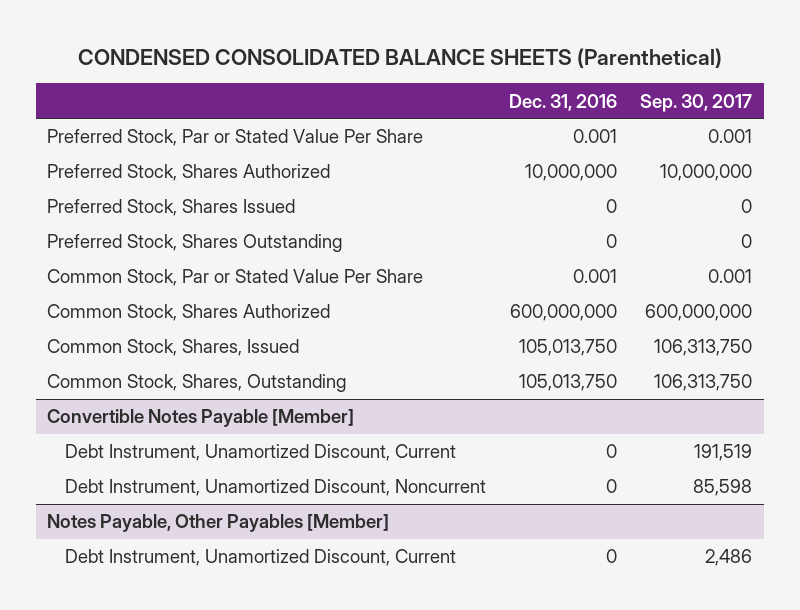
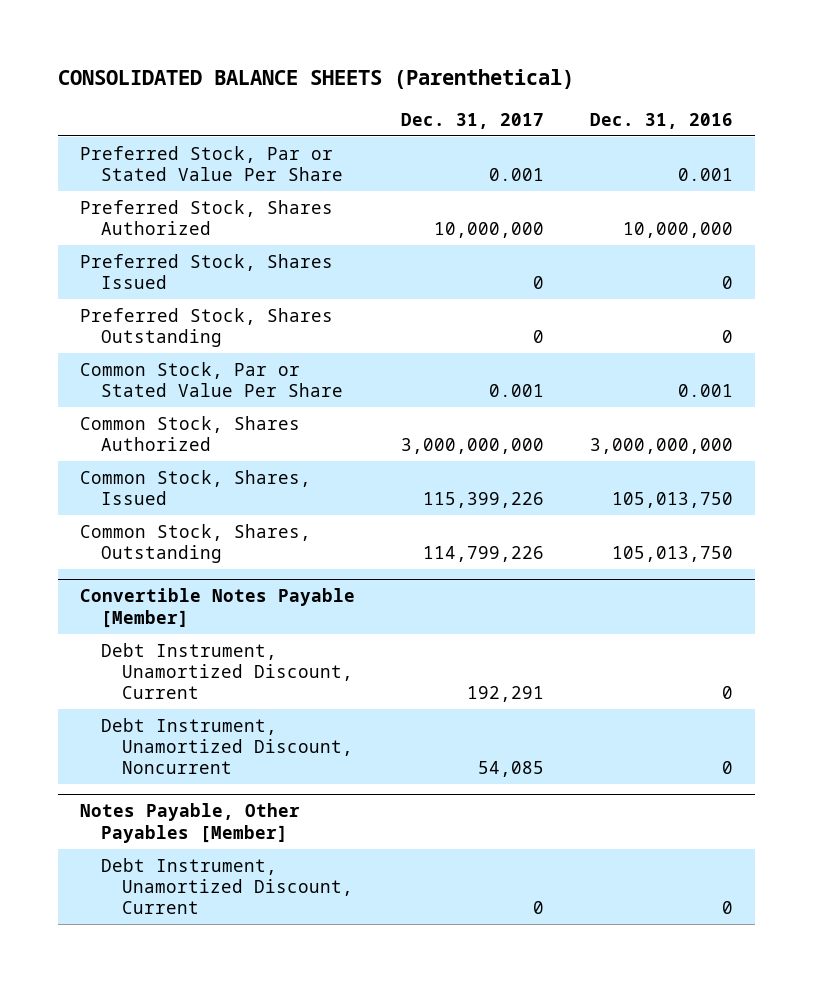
- CONDENSED CONSOLIDATED BALANCE SHEETS (Parenthetical)
+ CONSOLIDATED BALANCE SHEETS (Parenthetical)
- | Dec. 31, 2016 | Sep. 30, 2017
+ | Dec. 31, 2017 | Dec. 31, 2016
- Common Stock, Shares Authorized | 600,000,000 | 600,000,000
+ Common Stock, Shares Authorized | 3,000,000,000 | 3,000,000,000

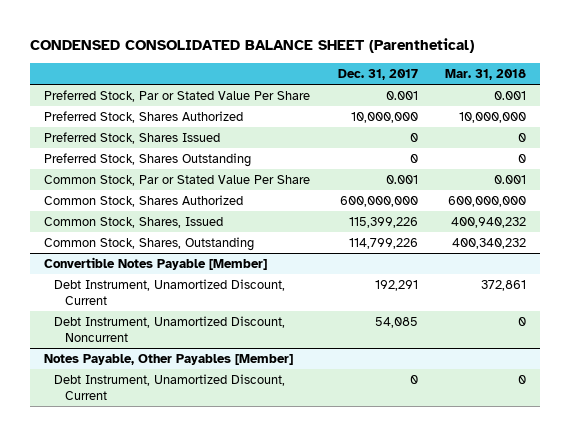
- CONSOLIDATED BALANCE SHEETS (Parenthetical)
+ CONDENSED CONSOLIDATED BALANCE SHEET (Parenthetical)
- | Dec. 31, 2017 | Dec. 31, 2016
+ | Dec. 31, 2017 | Mar. 31, 2018
- Common Stock, Shares Authorized | 3,000,000,000 | 3,000,000,000
+ Common Stock, Shares Authorized | 600,000,000 | 600,000,000

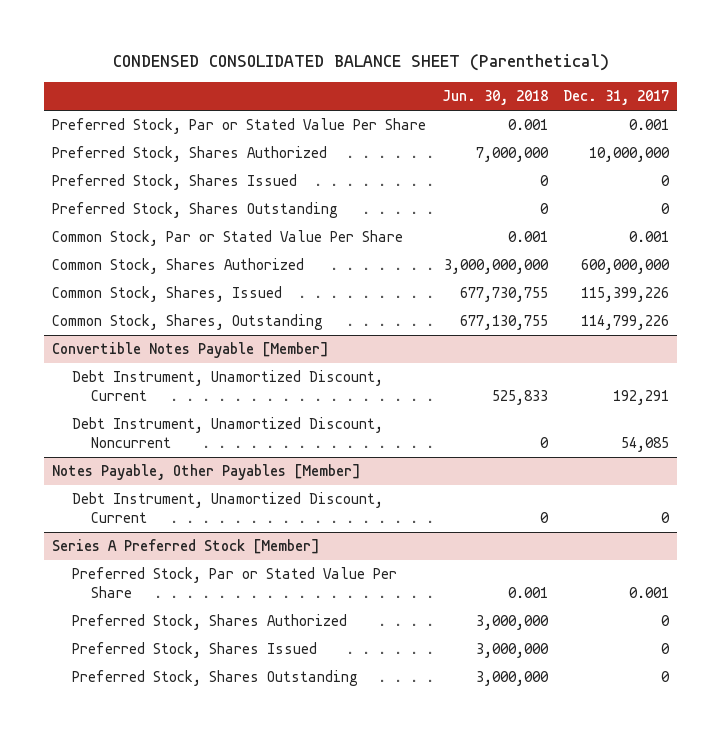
- | Dec. 31, 2017 | Mar. 31, 2018
+ | Jun. 30, 2018 | Dec. 31, 2017
+ Series A Preferred Stock [Member]
+ Preferred Stock, Par or Stated Value Per Share | 0.001 | 0.001
+ Preferred Stock, Shares Authorized | 3,000,000 | 0
+ Preferred Stock, Shares Issued | 3,000,000 | 0
+ Preferred Stock, Shares Outstanding | 3,000,000 | 0

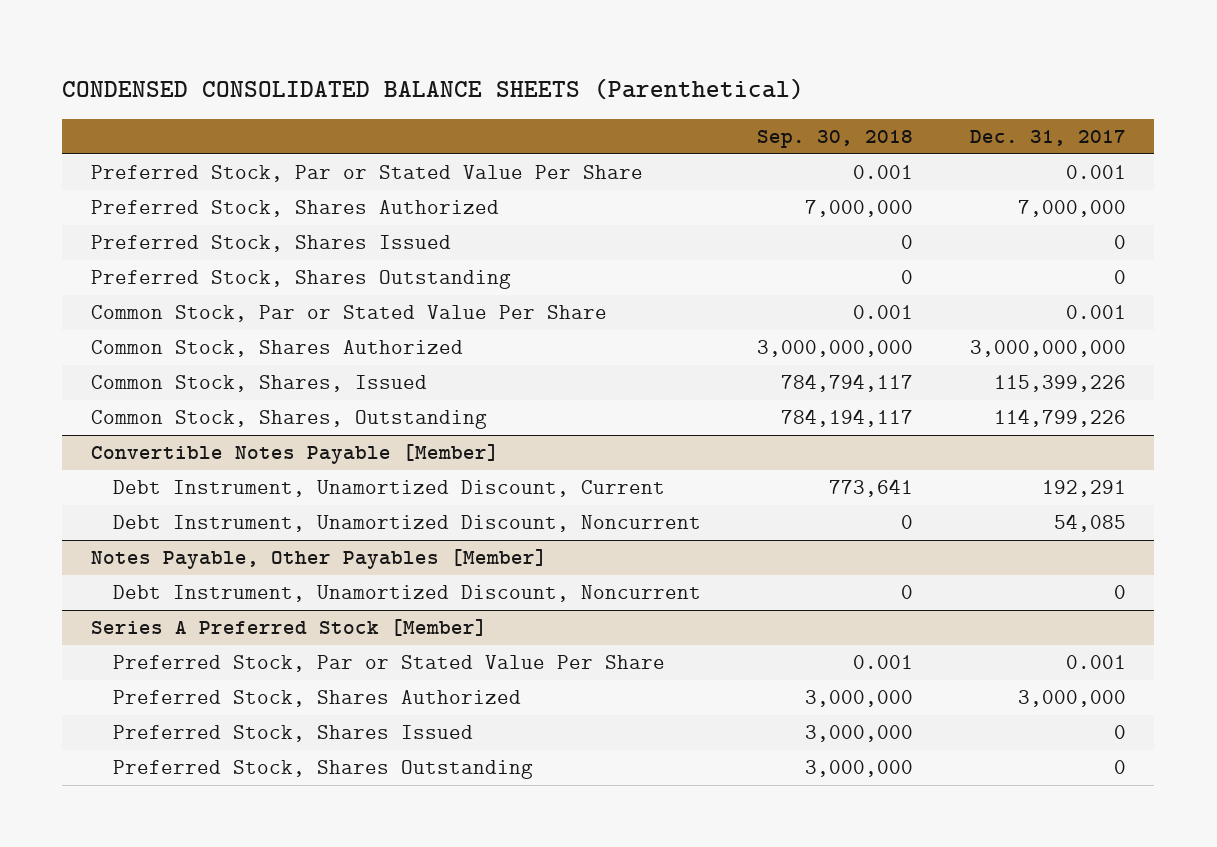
- CONDENSED CONSOLIDATED BALANCE SHEET (Parenthetical)
+ CONDENSED CONSOLIDATED BALANCE SHEETS (Parenthetical)
- | Jun. 30, 2018 | Dec. 31, 2017
+ | Sep. 30, 2018 | Dec. 31, 2017
- Preferred Stock, Shares Authorized | 7,000,000 | 10,000,000
+ Preferred Stock, Shares Authorized | 7,000,000 | 7,000,000
- Common Stock, Shares Authorized | 3,000,000,000 | 600,000,000
+ Common Stock, Shares Authorized | 3,000,000,000 | 3,000,000,000
@ Notes Payable, Other Payables [Member]
- Debt Instrument, Unamortized Discount, Current | 0 | 0
+ Debt Instrument, Unamortized Discount, Noncurrent | 0 | 0
@ Series A Preferred Stock [Member]
- Preferred Stock, Shares Authorized | 3,000,000 | 0
+ Preferred Stock, Shares Authorized | 3,000,000 | 3,000,000

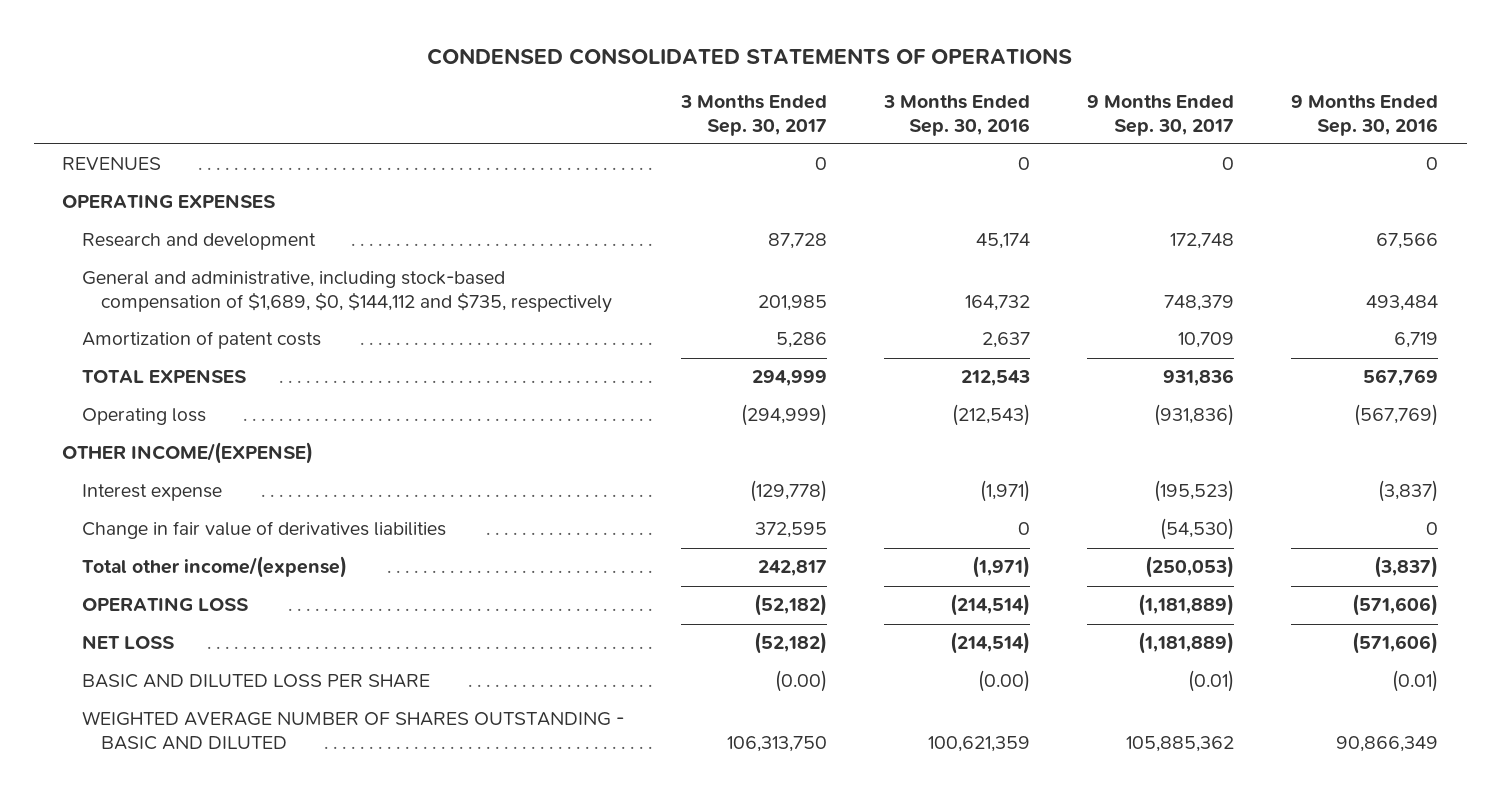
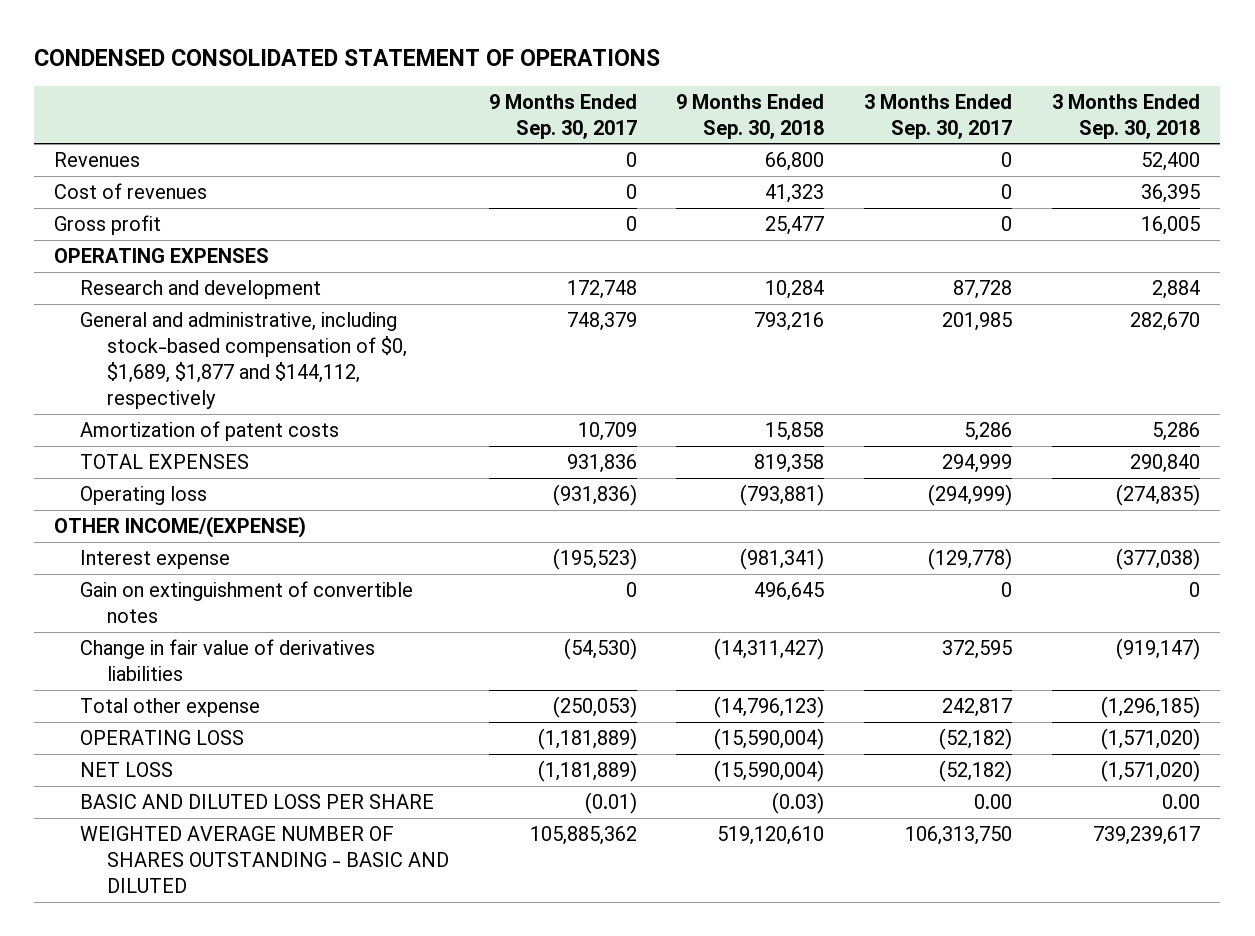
- CONDENSED CONSOLIDATED STATEMENTS OF OPERATIONS
+ CONDENSED CONSOLIDATED STATEMENT OF OPERATIONS
- | 3 Months Ended Sep. 30, 2017 | 3 Months Ended Sep. 30, 2016 | 9 Months Ended Sep. 30, 2017 | 9 Months Ended Sep. 30, 2016
+ | 9 Months Ended Sep. 30, 2017 | 9 Months Ended Sep. 30, 2018 | 3 Months Ended Sep. 30, 2017 | 3 Months Ended Sep. 30, 2018
- REVENUES | 0 | 0 | 0 | 0
+ Revenues | 0 | 66,800 | 0 | 52,400
+ Cost of revenues | 0 | 41,323 | 0 | 36,395
+ Gross profit | 0 | 25,477 | 0 | 16,005
- General and administrative, including stock-based compensation of $1,689, $0, $144,112 and $735, respectively | 201,985 | 164,732 | 748,379 | 493,484
+ General and administrative, including stock-based compensation of $0, $1,689, $1,877 and $144,112, respectively | 748,379 | 793,216 | 201,985 | 282,670
+ Gain on extinguishment of convertible notes | 0 | 496,645 | 0 | 0
- Total other income/(expense) | 242,817 | (1,971) | (250,053) | (3,837)
+ Total other expense | (250,053) | (14,796,123) | 242,817 | (1,296,185)
- BASIC AND DILUTED LOSS PER SHARE | (0.00) | (0.00) | (0.01) | (0.01)
+ BASIC AND DILUTED LOSS PER SHARE | (0.01) | (0.03) | 0.00 | 0.00

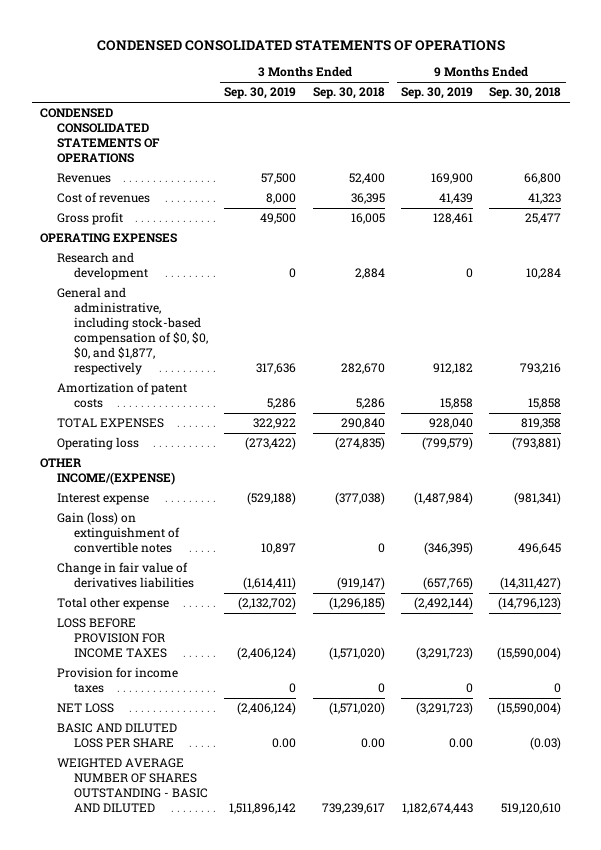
- CONDENSED CONSOLIDATED STATEMENT OF OPERATIONS
+ CONDENSED CONSOLIDATED STATEMENTS OF OPERATIONS
- | 9 Months Ended Sep. 30, 2017 | 9 Months Ended Sep. 30, 2018 | 3 Months Ended Sep. 30, 2017 | 3 Months Ended Sep. 30, 2018
+ | 3 Months Ended Sep. 30, 2019 | 3 Months Ended Sep. 30, 2018 | 9 Months Ended Sep. 30, 2019 | 9 Months Ended Sep. 30, 2018
+ CONDENSED CONSOLIDATED STATEMENTS OF OPERATIONS
- General and administrative, including stock-based compensation of $0, $1,689, $1,877 and $144,112, respectively | 748,379 | 793,216 | 201,985 | 282,670
+ General and administrative, including stock-based compensation of $0, $0, $0, and $1,877, respectively | 317,636 | 282,670 | 912,182 | 793,216
- Gain on extinguishment of convertible notes | 0 | 496,645 | 0 | 0
+ Gain (loss) on extinguishment of convertible notes | 10,897 | 0 | (346,395) | 496,645
- OPERATING LOSS | (1,181,889) | (15,590,004) | (52,182) | (1,571,020)
+ LOSS BEFORE PROVISION FOR INCOME TAXES | (2,406,124) | (1,571,020) | (3,291,723) | (15,590,004)
+ Provision for income taxes | 0 | 0 | 0 | 0

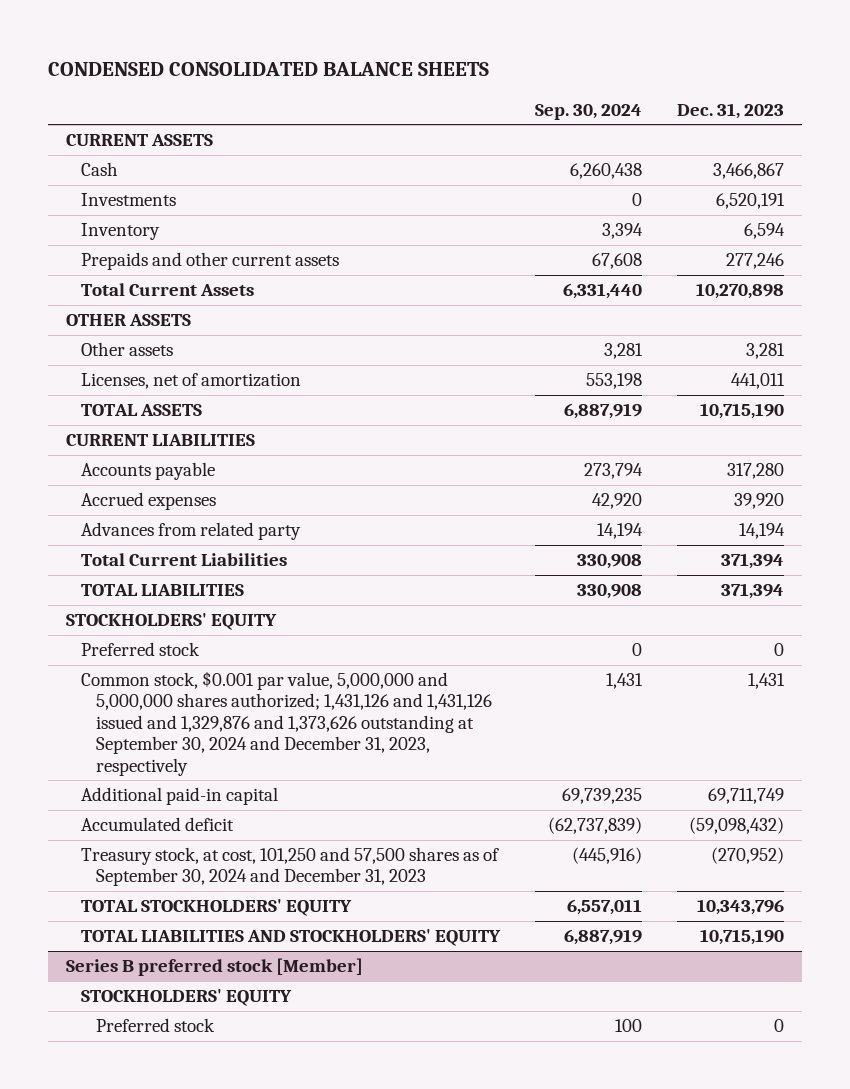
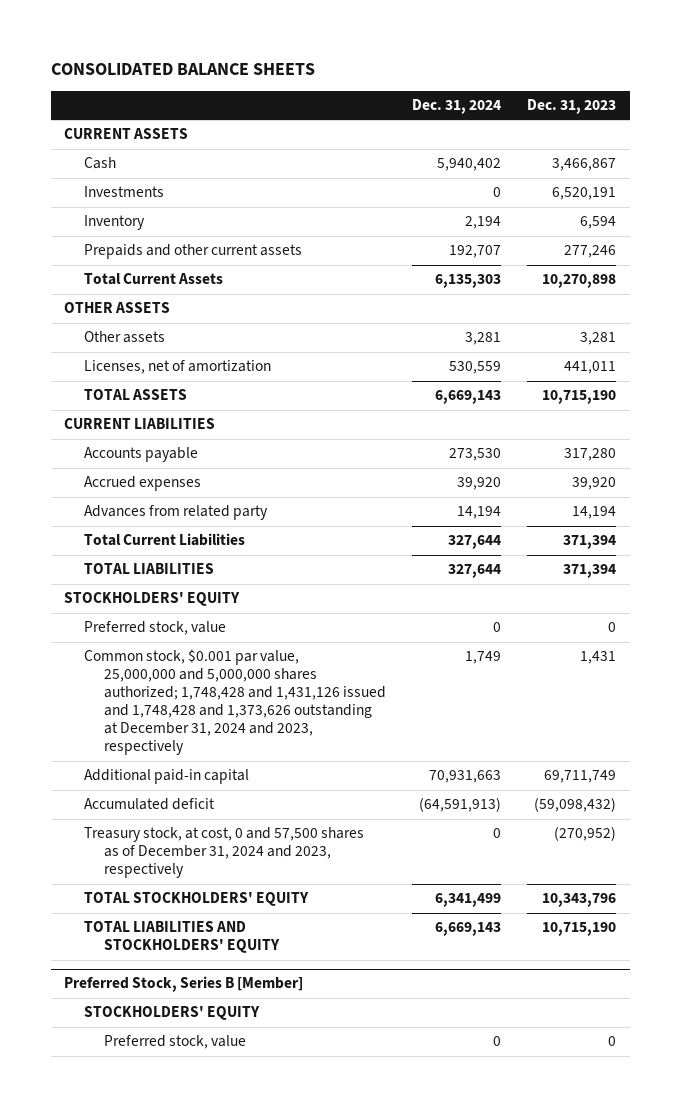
- CONDENSED CONSOLIDATED BALANCE SHEETS
+ CONSOLIDATED BALANCE SHEETS
- | Sep. 30, 2024 | Dec. 31, 2023
+ | Dec. 31, 2024 | Dec. 31, 2023
- Preferred stock | 0 | 0
- Common stock, $0.001 par value, 5,000,000 and 5,000,000 shares authorized; 1,431,126 and 1,431,126 issued and 1,329,876 and 1,373,626 outstanding at September 30, 2024 and December 31, 2023, respectively | 1,431 | 1,431
+ Preferred stock, value | 0 | 0
+ Common stock, $0.001 par value, 25,000,000 and 5,000,000 shares authorized; 1,748,428 and 1,431,126 issued and 1,748,428 and 1,373,626 outstanding at December 31, 2024 and 2023, respectively | 1,749 | 1,431
- Treasury stock, at cost, 101,250 and 57,500 shares as of September 30, 2024 and December 31, 2023 | (445,916) | (270,952)
+ Treasury stock, at cost, 0 and 57,500 shares as of December 31, 2024 and 2023, respectively | 0 | (270,952)
- Series B preferred stock [Member]
+ Preferred Stock, Series B [Member]
- Preferred stock | 100 | 0
+ Preferred stock, value | 0 | 0

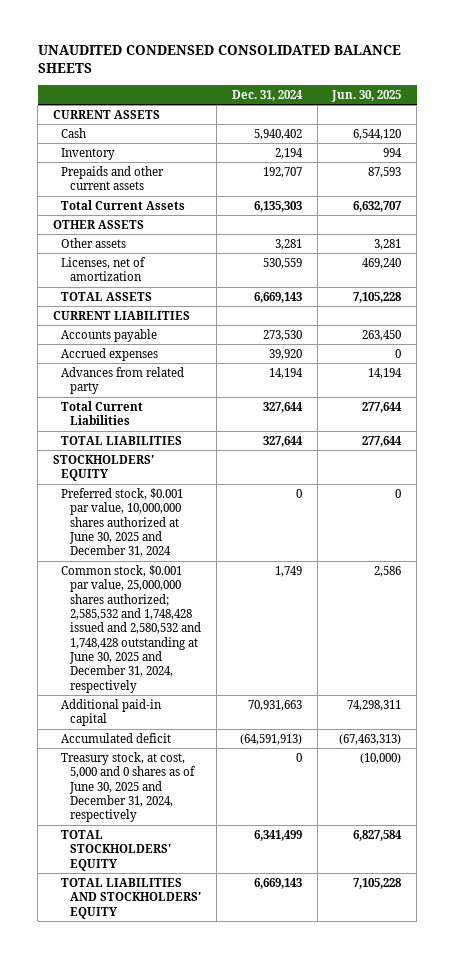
- CONSOLIDATED BALANCE SHEETS
+ UNAUDITED CONDENSED CONSOLIDATED BALANCE SHEETS
- | Dec. 31, 2024 | Dec. 31, 2023
+ | Dec. 31, 2024 | Jun. 30, 2025
- Investments | 0 | 6,520,191
- Preferred stock, value | 0 | 0
- Common stock, $0.001 par value, 25,000,000 and 5,000,000 shares authorized; 1,748,428 and 1,431,126 issued and 1,748,428 and 1,373,626 outstanding at December 31, 2024 and 2023, respectively | 1,749 | 1,431
+ Preferred stock, $0.001 par value, 10,000,000 shares authorized at June 30, 2025 and December 31, 2024 | 0 | 0
+ Common stock, $0.001 par value, 25,000,000 shares authorized; 2,585,532 and 1,748,428 issued and 2,580,532 and 1,748,428 outstanding at June 30, 2025 and December 31, 2024, respectively | 1,749 | 2,586
- Treasury stock, at cost, 0 and 57,500 shares as of December 31, 2024 and 2023, respectively | 0 | (270,952)
+ Treasury stock, at cost, 5,000 and 0 shares as of June 30, 2025 and December 31, 2024, respectively | 0 | (10,000)
- Preferred Stock, Series B [Member]
- STOCKHOLDERS' EQUITY
- Preferred stock, value | 0 | 0

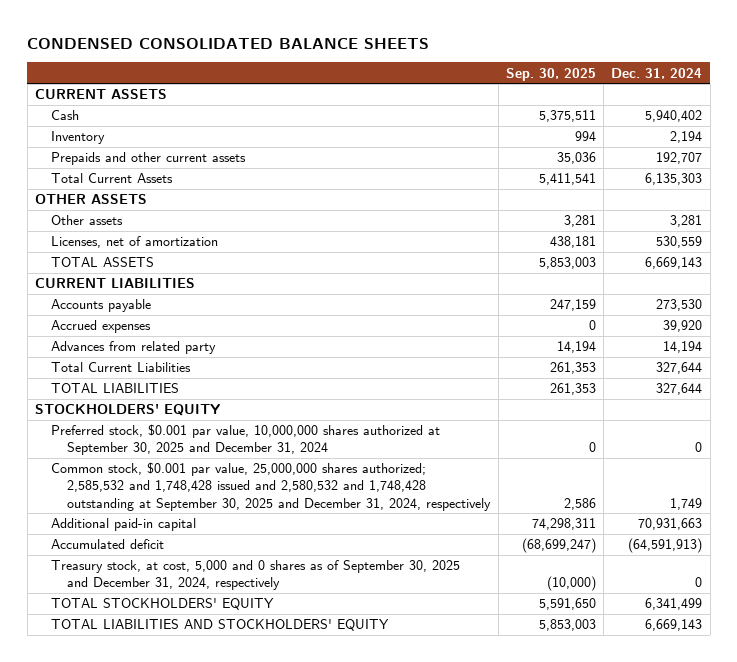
- UNAUDITED CONDENSED CONSOLIDATED BALANCE SHEETS
+ CONDENSED CONSOLIDATED BALANCE SHEETS
- | Dec. 31, 2024 | Jun. 30, 2025
+ | Sep. 30, 2025 | Dec. 31, 2024
- Preferred stock, $0.001 par value, 10,000,000 shares authorized at June 30, 2025 and December 31, 2024 | 0 | 0
- Common stock, $0.001 par value, 25,000,000 shares authorized; 2,585,532 and 1,748,428 issued and 2,580,532 and 1,748,428 outstanding at June 30, 2025 and December 31, 2024, respectively | 1,749 | 2,586
+ Preferred stock, $0.001 par value, 10,000,000 shares authorized at September 30, 2025 and December 31, 2024 | 0 | 0
+ Common stock, $0.001 par value, 25,000,000 shares authorized; 2,585,532 and 1,748,428 issued and 2,580,532 and 1,748,428 outstanding at September 30, 2025 and December 31, 2024, respectively | 2,586 | 1,749
- Treasury stock, at cost, 5,000 and 0 shares as of June 30, 2025 and December 31, 2024, respectively | 0 | (10,000)
+ Treasury stock, at cost, 5,000 and 0 shares as of September 30, 2025 and December 31, 2024, respectively | (10,000) | 0

